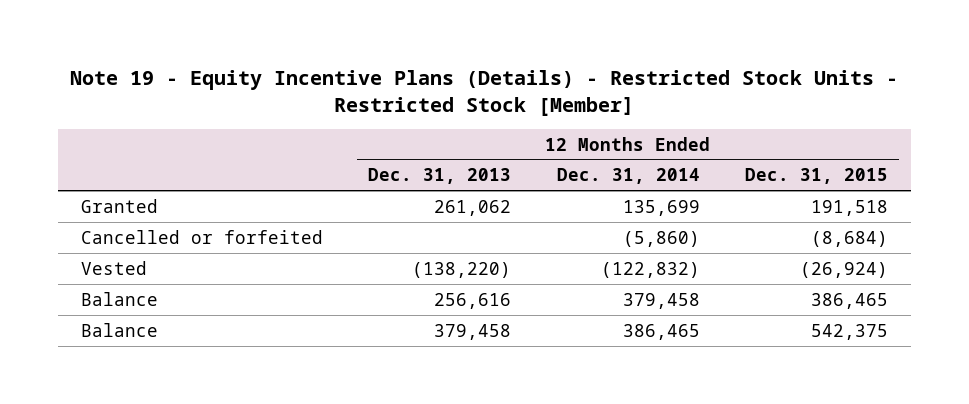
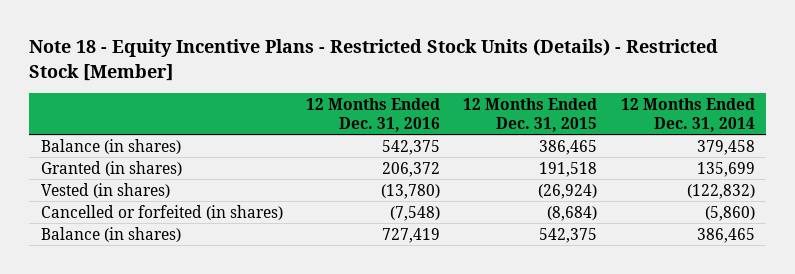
- Note 19 - Equity Incentive Plans (Details) - Restricted Stock Units - Restricted Stock [Member]
+ Note 18 - Equity Incentive Plans - Restricted Stock Units (Details) - Restricted Stock [Member]
- | 12 Months Ended Dec. 31, 2013 | 12 Months Ended Dec. 31, 2014 | 12 Months Ended Dec. 31, 2015
+ | 12 Months Ended Dec. 31, 2016 | 12 Months Ended Dec. 31, 2015 | 12 Months Ended Dec. 31, 2014
- Granted | 261,062 | 135,699 | 191,518
- Cancelled or forfeited | | (5,860) | (8,684)
- Vested | (138,220) | (122,832) | (26,924)
- Balance | 256,616 | 379,458 | 386,465
- Balance | 379,458 | 386,465 | 542,375
+ Balance (in shares) | 542,375 | 386,465 | 379,458
+ Granted (in shares) | 206,372 | 191,518 | 135,699
+ Vested (in shares) | (13,780) | (26,924) | (122,832)
+ Cancelled or forfeited (in shares) | (7,548) | (8,684) | (5,860)
+ Balance (in shares) | 727,419 | 542,375 | 386,465

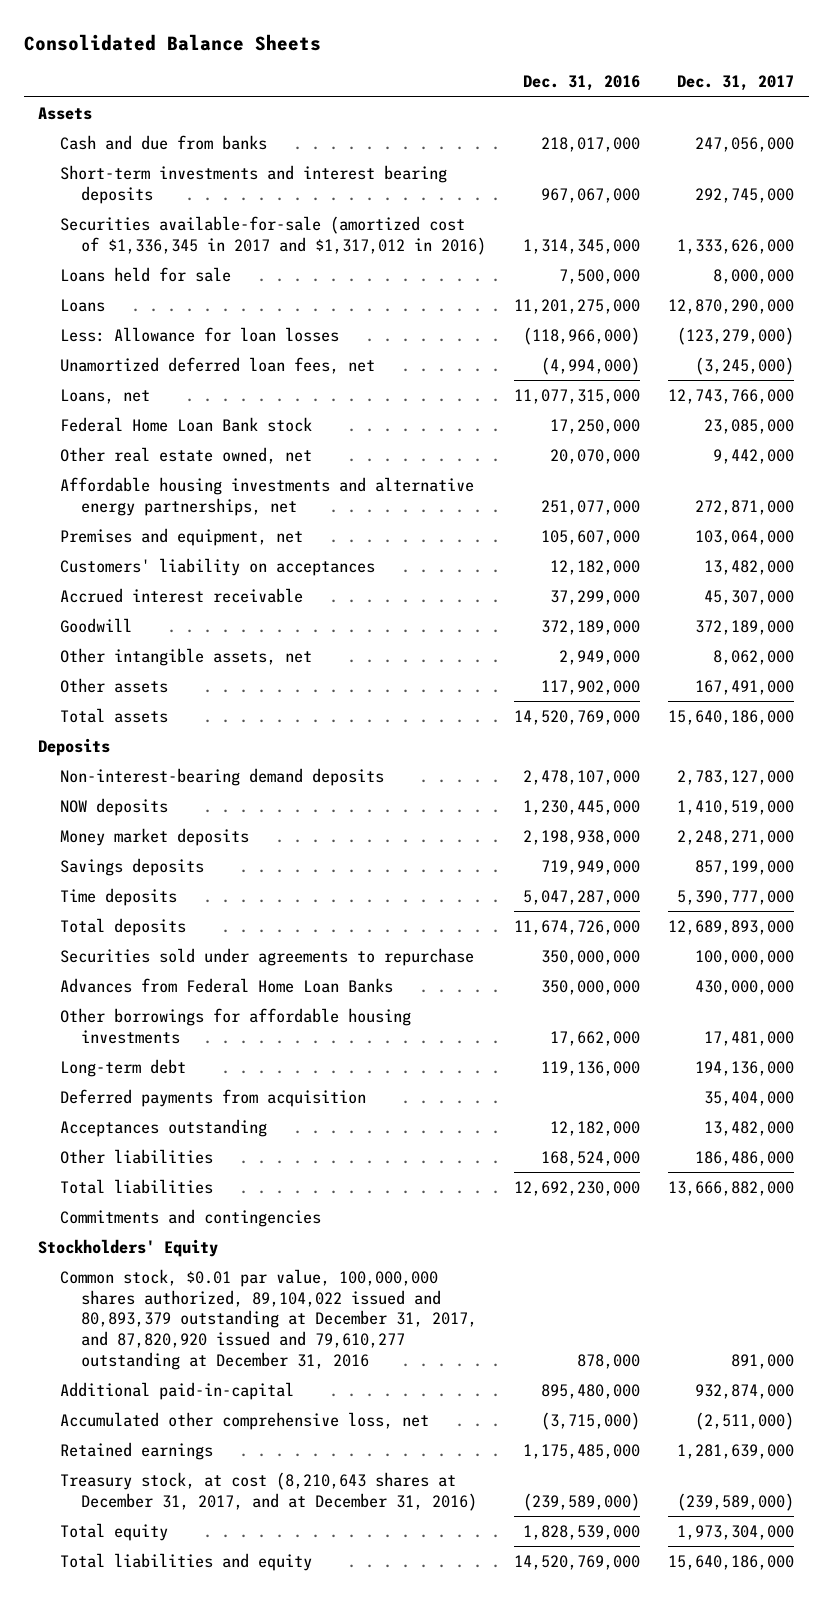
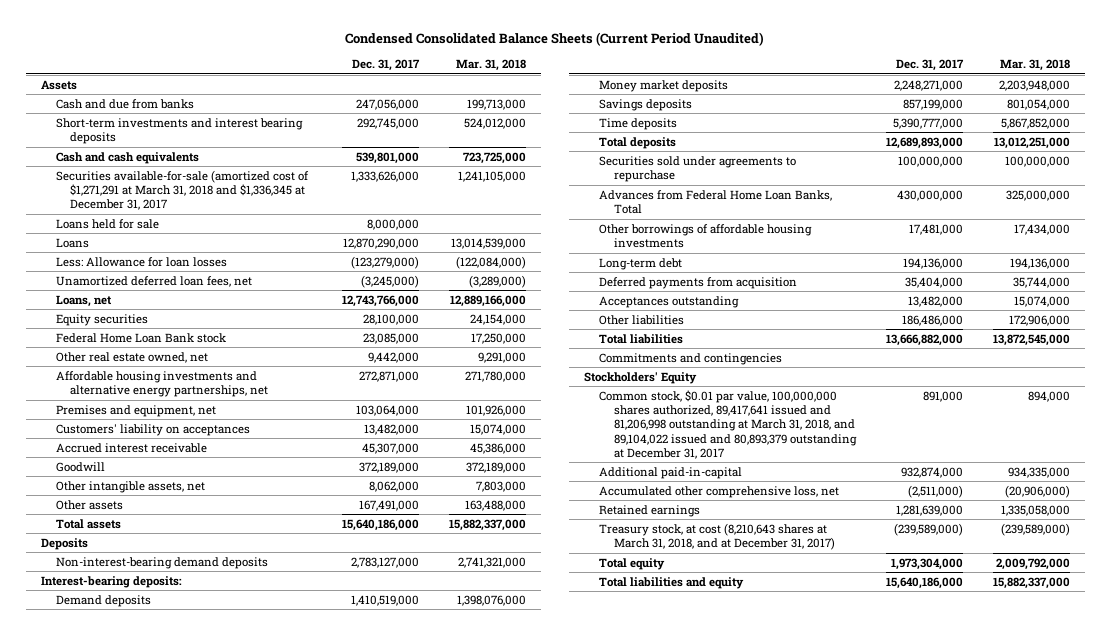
- Consolidated Balance Sheets
+ Condensed Consolidated Balance Sheets (Current Period Unaudited)
- | Dec. 31, 2016 | Dec. 31, 2017
+ | Dec. 31, 2017 | Mar. 31, 2018
- Securities available-for-sale (amortized cost of $1,336,345 in 2017 and $1,317,012 in 2016) | 1,314,345,000 | 1,333,626,000
+ Cash and cash equivalents | 539,801,000 | 723,725,000
+ Securities available-for-sale (amortized cost of $1,271,291 at March 31, 2018 and $1,336,345 at December 31, 2017 | 1,333,626,000 | 1,241,105,000
+ Equity securities | 28,100,000 | 24,154,000
- NOW deposits | 1,230,445,000 | 1,410,519,000
+ Interest-bearing deposits:
+ Demand deposits | 1,410,519,000 | 1,398,076,000
- Advances from Federal Home Loan Banks | 350,000,000 | 430,000,000
- Other borrowings for affordable housing investments | 17,662,000 | 17,481,000
+ Advances from Federal Home Loan Banks, Total | 430,000,000 | 325,000,000
+ Other borrowings of affordable housing investments | 17,481,000 | 17,434,000
- Common stock, $0.01 par value, 100,000,000 shares authorized, 89,104,022 issued and 80,893,379 outstanding at December 31, 2017, and 87,820,920 issued and 79,610,277 outstanding at December 31, 2016 | 878,000 | 891,000
+ Common stock, $0.01 par value, 100,000,000 shares authorized, 89,417,641 issued and 81,206,998 outstanding at March 31, 2018, and 89,104,022 issued and 80,893,379 outstanding at December 31, 2017 | 891,000 | 894,000
- Treasury stock, at cost (8,210,643 shares at December 31, 2017, and at December 31, 2016) | (239,589,000) | (239,589,000)
+ Treasury stock, at cost (8,210,643 shares at March 31, 2018, and at December 31, 2017) | (239,589,000) | (239,589,000)

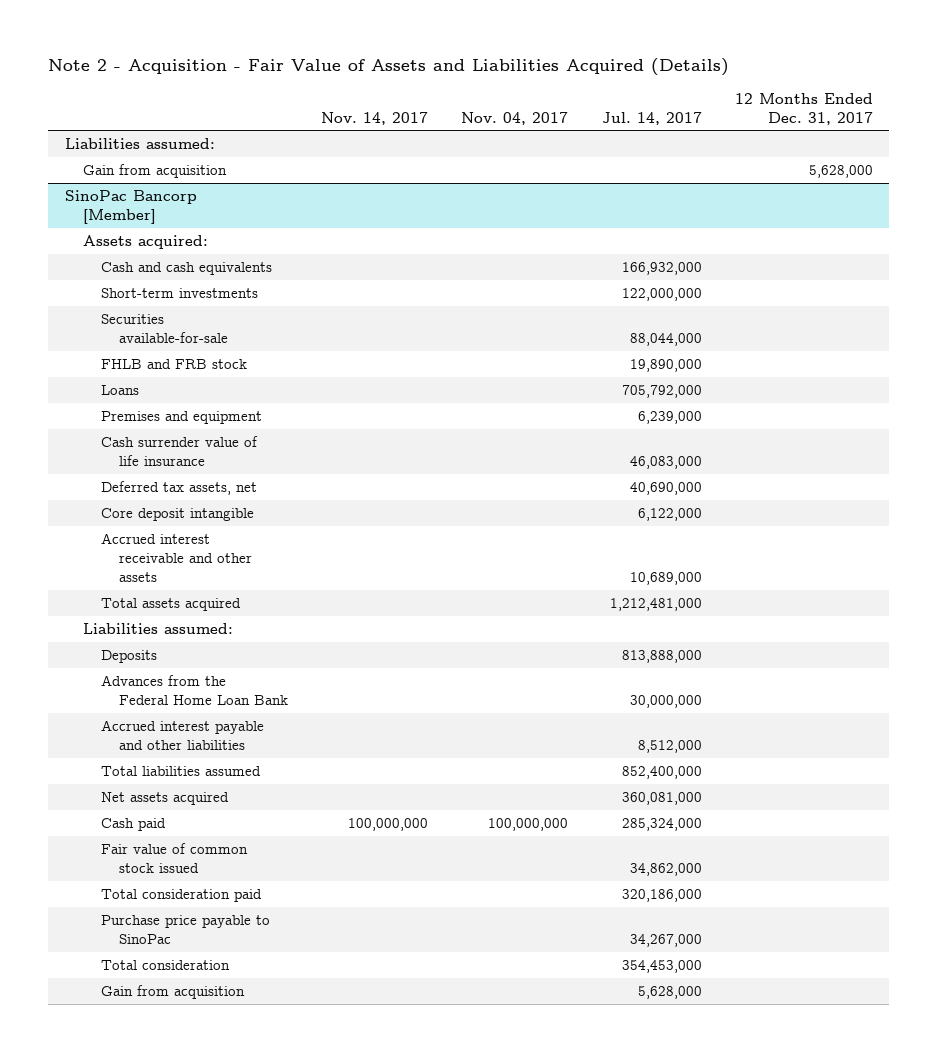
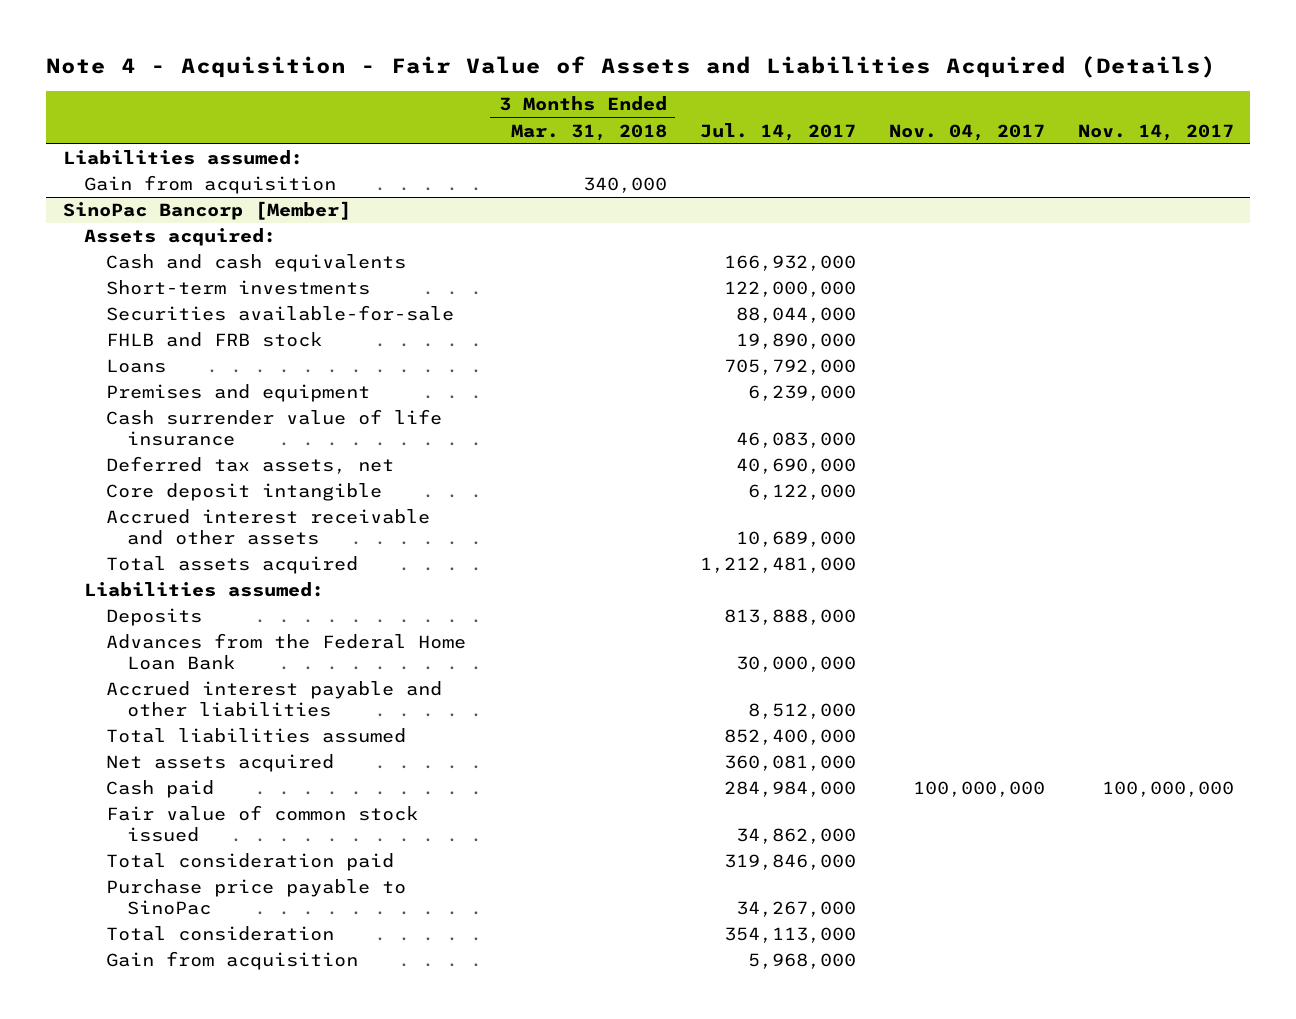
- Note 2 - Acquisition - Fair Value of Assets and Liabilities Acquired (Details)
+ Note 4 - Acquisition - Fair Value of Assets and Liabilities Acquired (Details)
- | Nov. 14, 2017 | Nov. 04, 2017 | Jul. 14, 2017 | 12 Months Ended Dec. 31, 2017
+ | 3 Months Ended Mar. 31, 2018 | Jul. 14, 2017 | Nov. 04, 2017 | Nov. 14, 2017
@ SinoPac Bancorp [Member]
- Cash paid | 100,000,000 | 100,000,000 | 285,324,000 |
+ Cash paid | | 284,984,000 | 100,000,000 | 100,000,000
- Total consideration paid | | | 320,186,000 |
+ Total consideration paid | | 319,846,000 | |
- Total consideration | | | 354,453,000 |
- Gain from acquisition | | | 5,628,000 |
+ Total consideration | | 354,113,000 | |
+ Gain from acquisition | | 5,968,000 | |

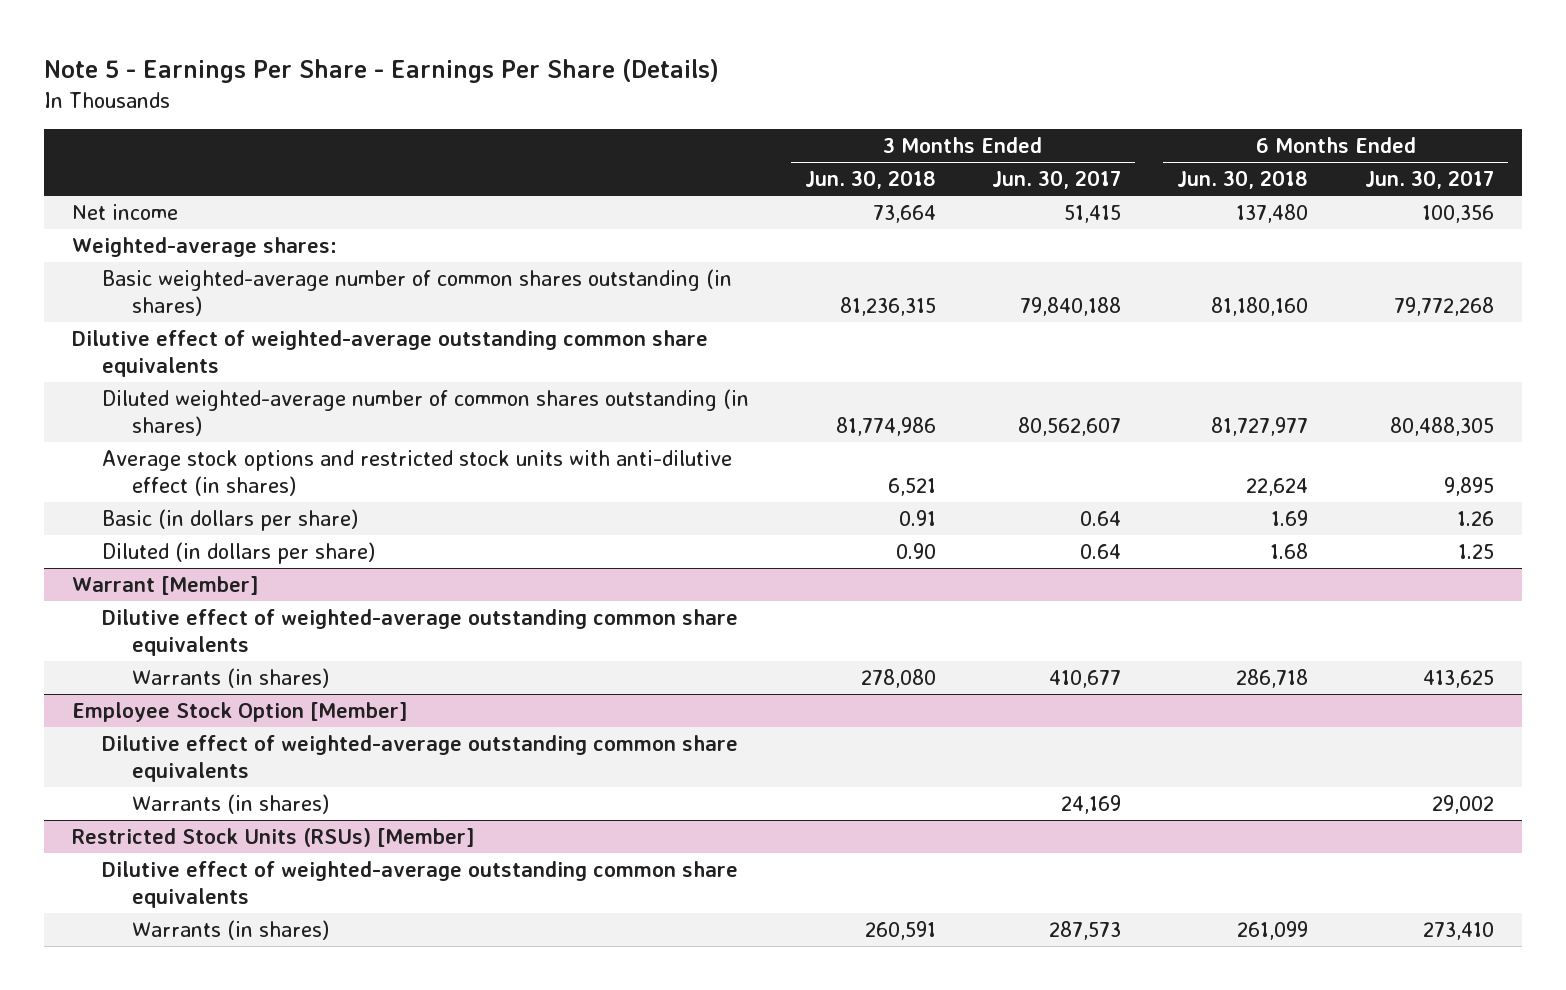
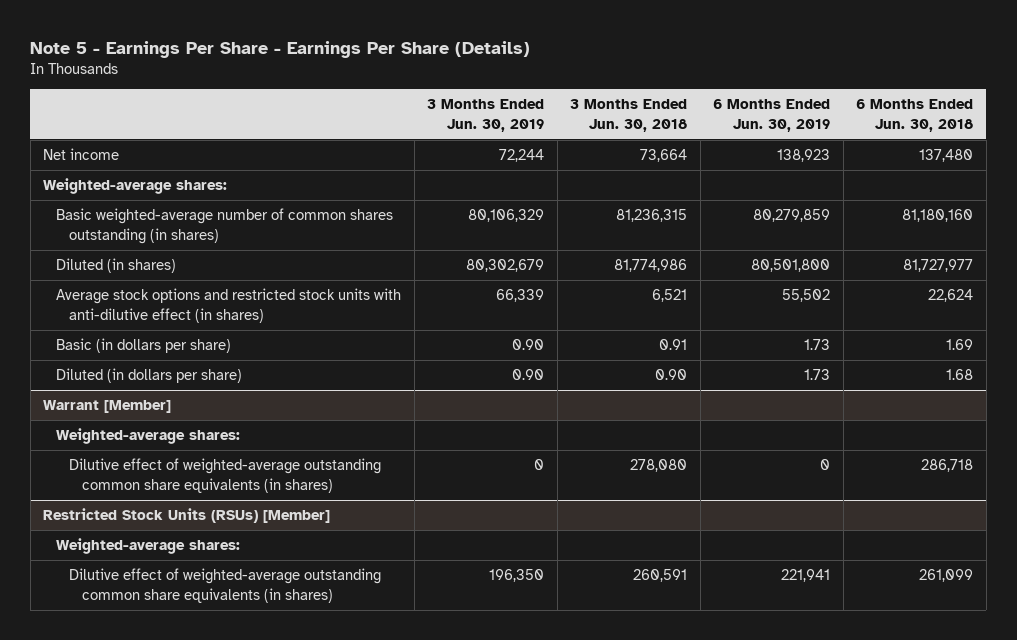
- | 3 Months Ended Jun. 30, 2018 | 3 Months Ended Jun. 30, 2017 | 6 Months Ended Jun. 30, 2018 | 6 Months Ended Jun. 30, 2017
+ | 3 Months Ended Jun. 30, 2019 | 3 Months Ended Jun. 30, 2018 | 6 Months Ended Jun. 30, 2019 | 6 Months Ended Jun. 30, 2018
- Dilutive effect of weighted-average outstanding common share equivalents
- Diluted weighted-average number of common shares outstanding (in shares) | 81,774,986 | 80,562,607 | 81,727,977 | 80,488,305
+ Diluted (in shares) | 80,302,679 | 81,774,986 | 80,501,800 | 81,727,977
@ Warrant [Member]
- Dilutive effect of weighted-average outstanding common share equivalents
- Warrants (in shares) | 278,080 | 410,677 | 286,718 | 413,625
- Employee Stock Option [Member]
- Dilutive effect of weighted-average outstanding common share equivalents
- Warrants (in shares) | | 24,169 | | 29,002
@ Warrant [Member]
+ Weighted-average shares:
+ Dilutive effect of weighted-average outstanding common share equivalents (in shares) | 0 | 278,080 | 0 | 286,718
@ Restricted Stock Units (RSUs) [Member]
- Dilutive effect of weighted-average outstanding common share equivalents
- Warrants (in shares) | 260,591 | 287,573 | 261,099 | 273,410
+ Weighted-average shares:
+ Dilutive effect of weighted-average outstanding common share equivalents (in shares) | 196,350 | 260,591 | 221,941 | 261,099

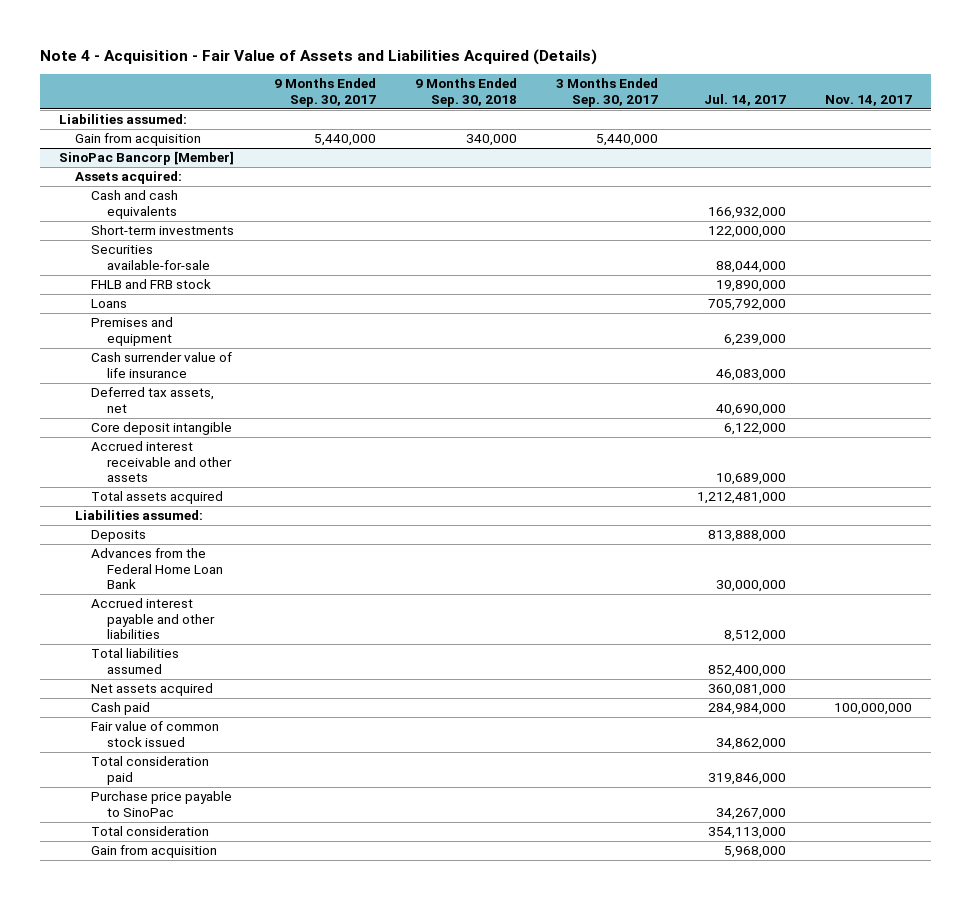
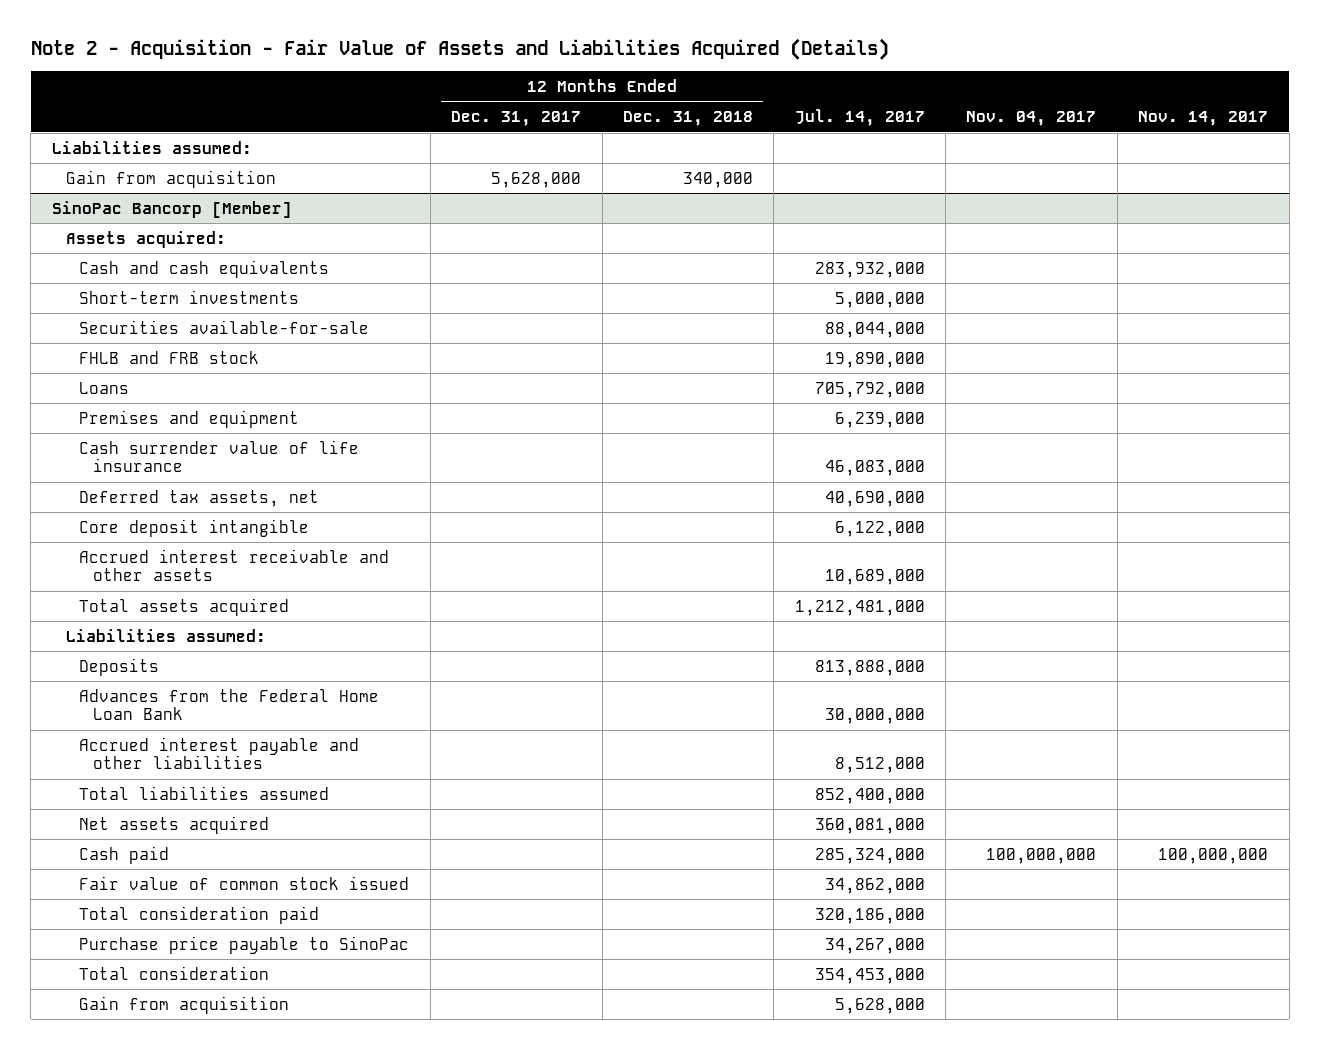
- Note 4 - Acquisition - Fair Value of Assets and Liabilities Acquired (Details)
+ Note 2 - Acquisition - Fair Value of Assets and Liabilities Acquired (Details)
- | 9 Months Ended Sep. 30, 2017 | 9 Months Ended Sep. 30, 2018 | 3 Months Ended Sep. 30, 2017 | Jul. 14, 2017 | Nov. 14, 2017
+ | 12 Months Ended Dec. 31, 2017 | 12 Months Ended Dec. 31, 2018 | Jul. 14, 2017 | Nov. 04, 2017 | Nov. 14, 2017
@ SinoPac Bancorp [Member]
- Cash and cash equivalents | | | | 166,932,000 |
- Short-term investments | | | | 122,000,000 |
+ Cash and cash equivalents | | | 283,932,000 | |
+ Short-term investments | | | 5,000,000 | |
- Cash paid | | | | 284,984,000 | 100,000,000
+ Cash paid | | | 285,324,000 | 100,000,000 | 100,000,000
- Total consideration paid | | | | 319,846,000 |
+ Total consideration paid | | | 320,186,000 | |
- Total consideration | | | | 354,113,000 |
- Gain from acquisition | | | | 5,968,000 |
+ Total consideration | | | 354,453,000 | |
+ Gain from acquisition | | | 5,628,000 | |

